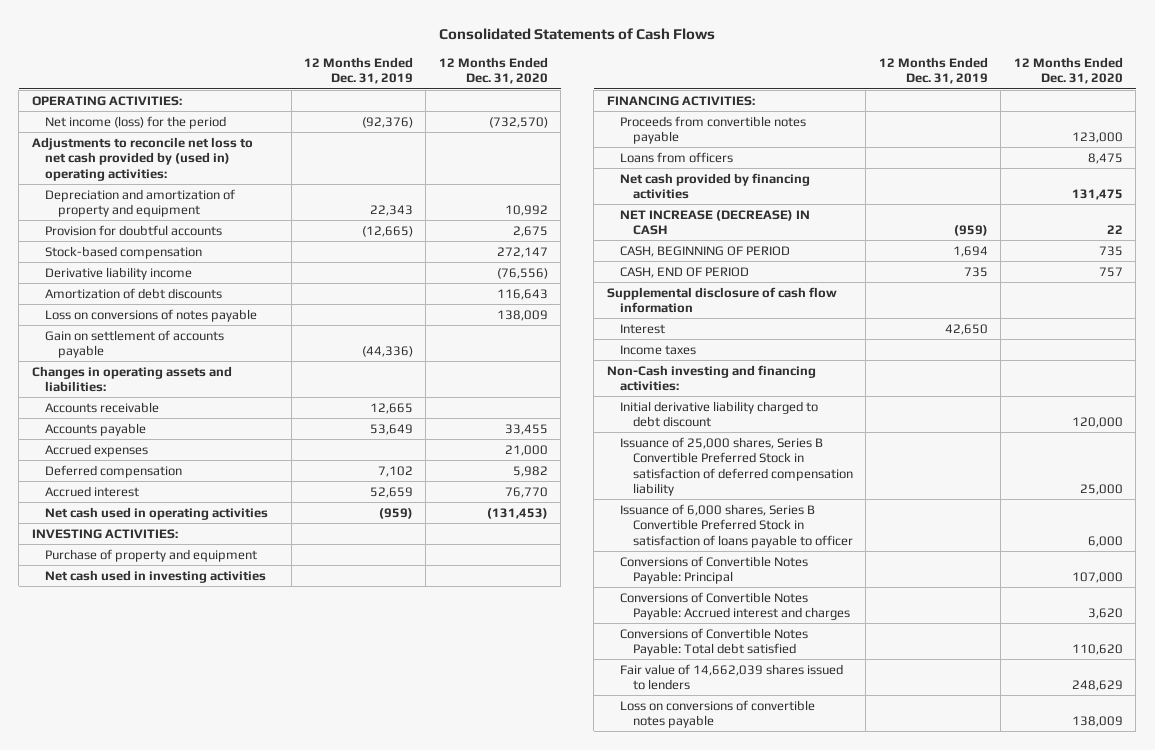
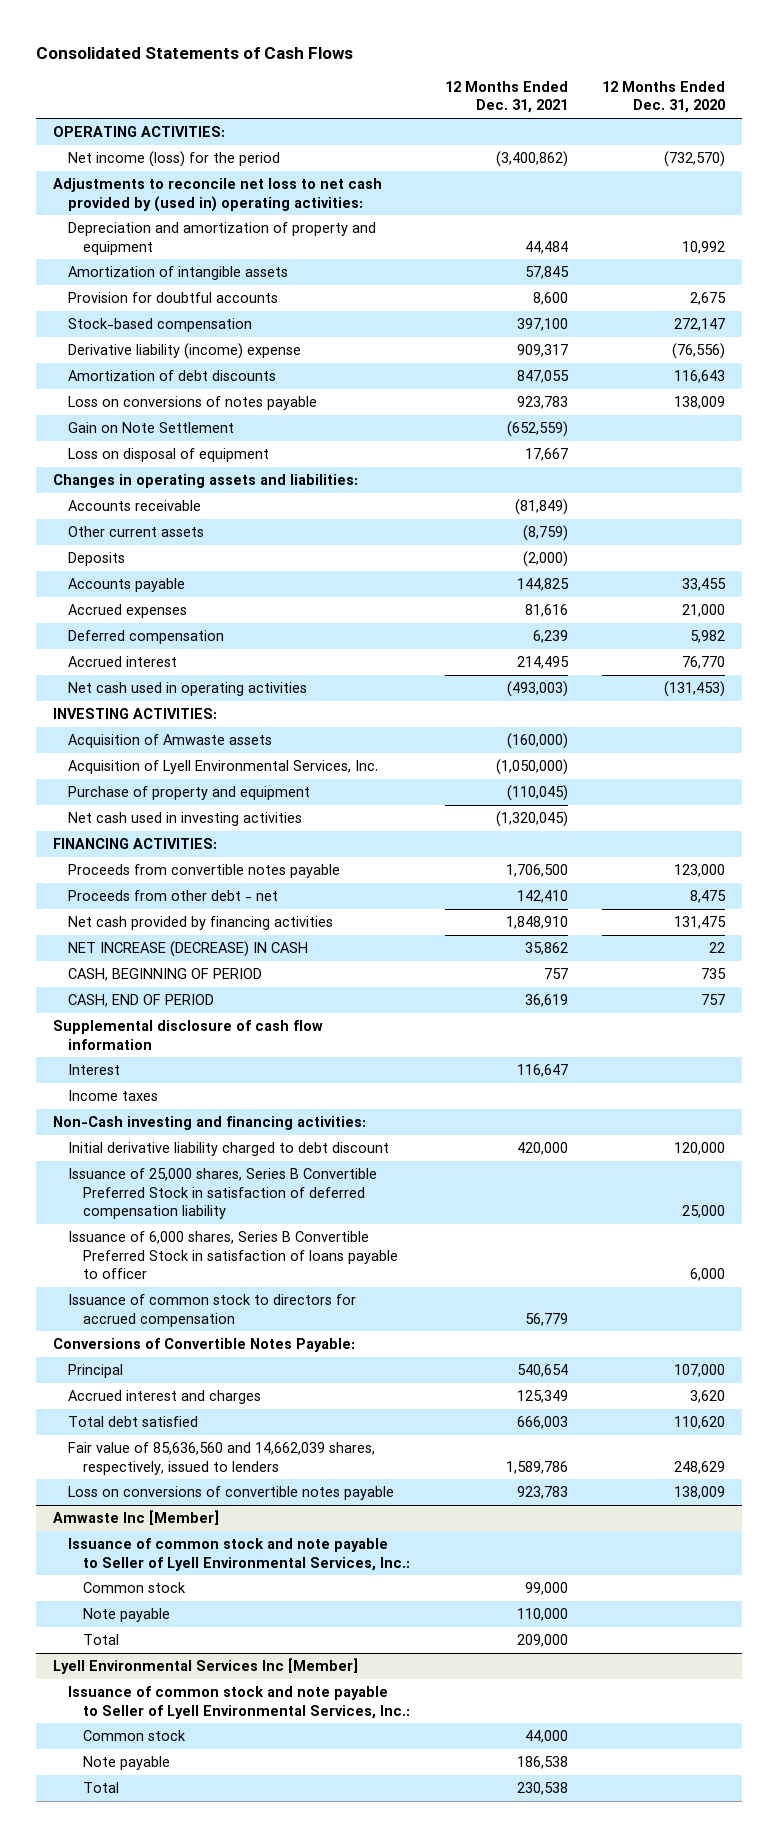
- | 12 Months Ended Dec. 31, 2019 | 12 Months Ended Dec. 31, 2020
+ | 12 Months Ended Dec. 31, 2021 | 12 Months Ended Dec. 31, 2020
+ Amortization of intangible assets | 57,845 |
- Derivative liability income | | (76,556)
+ Derivative liability (income) expense | 909,317 | (76,556)
- Gain on settlement of accounts payable | (44,336) |
+ Gain on Note Settlement | (652,559) |
+ Loss on disposal of equipment | 17,667 |
+ Other current assets | (8,759) |
+ Deposits | (2,000) |
+ Acquisition of Amwaste assets | (160,000) |
+ Acquisition of Lyell Environmental Services, Inc. | (1,050,000) |
- Loans from officers | | 8,475
+ Proceeds from other debt - net | 142,410 | 8,475
- Conversions of Convertible Notes Payable: Principal | | 107,000
- Conversions of Convertible Notes Payable: Accrued interest and charges | | 3,620
- Conversions of Convertible Notes Payable: Total debt satisfied | | 110,620
- Fair value of 14,662,039 shares issued to lenders | | 248,629
+ Issuance of common stock to directors for accrued compensation | 56,779 |
+ Conversions of Convertible Notes Payable:
+ Principal | 540,654 | 107,000
+ Accrued interest and charges | 125,349 | 3,620
+ Total debt satisfied | 666,003 | 110,620
+ Fair value of 85,636,560 and 14,662,039 shares, respectively, issued to lenders | 1,589,786 | 248,629
+ Amwaste Inc [Member]
+ Issuance of common stock and note payable to Seller of Lyell Environmental Services, Inc.:
+ Common stock | 99,000 |
+ Note payable | 110,000 |
+ Total | 209,000 |
+ Lyell Environmental Services Inc [Member]
+ Issuance of common stock and note payable to Seller of Lyell Environmental Services, Inc.:
+ Common stock | 44,000 |
+ Note payable | 186,538 |
+ Total | 230,538 |

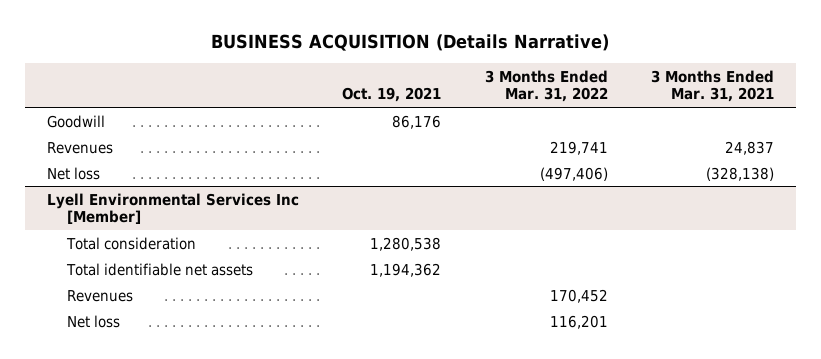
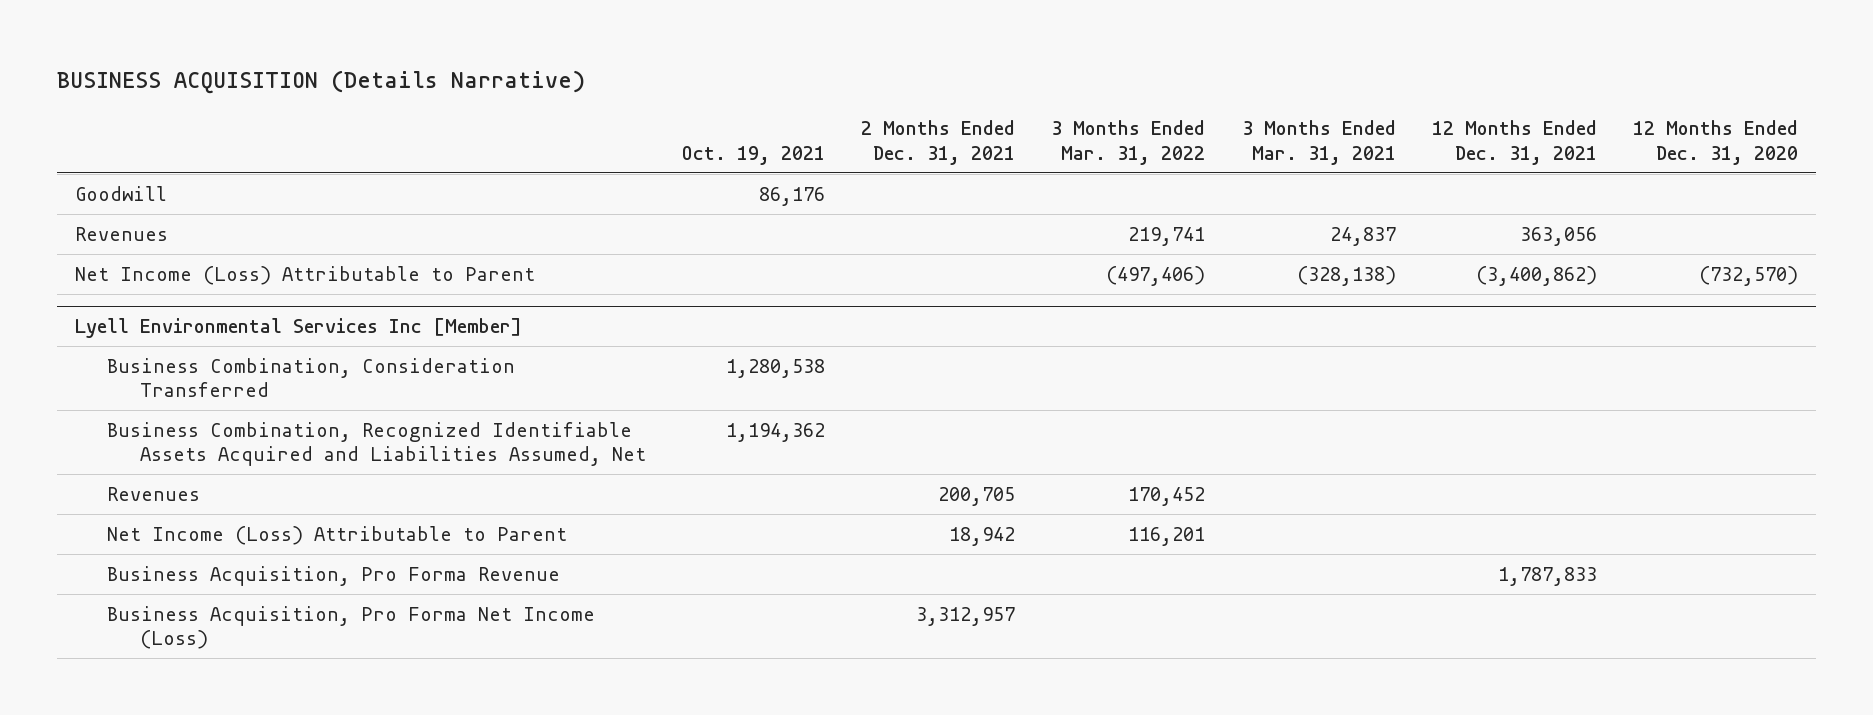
- | Oct. 19, 2021 | 3 Months Ended Mar. 31, 2022 | 3 Months Ended Mar. 31, 2021
+ | Oct. 19, 2021 | 2 Months Ended Dec. 31, 2021 | 3 Months Ended Mar. 31, 2022 | 3 Months Ended Mar. 31, 2021 | 12 Months Ended Dec. 31, 2021 | 12 Months Ended Dec. 31, 2020
- Net loss | | (497,406) | (328,138)
+ Net Income (Loss) Attributable to Parent | | | (497,406) | (328,138) | (3,400,862) | (732,570)
@ Lyell Environmental Services Inc [Member]
- Total consideration | 1,280,538 | |
- Total identifiable net assets | 1,194,362 | |
+ Business Combination, Consideration Transferred | 1,280,538 | | | | |
+ Business Combination, Recognized Identifiable Assets Acquired and Liabilities Assumed, Net | 1,194,362 | | | | |
- Net loss | | 116,201 |
+ Net Income (Loss) Attributable to Parent | | 18,942 | 116,201 | | |
+ Business Acquisition, Pro Forma Revenue | | | | | 1,787,833 |
+ Business Acquisition, Pro Forma Net Income (Loss) | | 3,312,957 | | | |

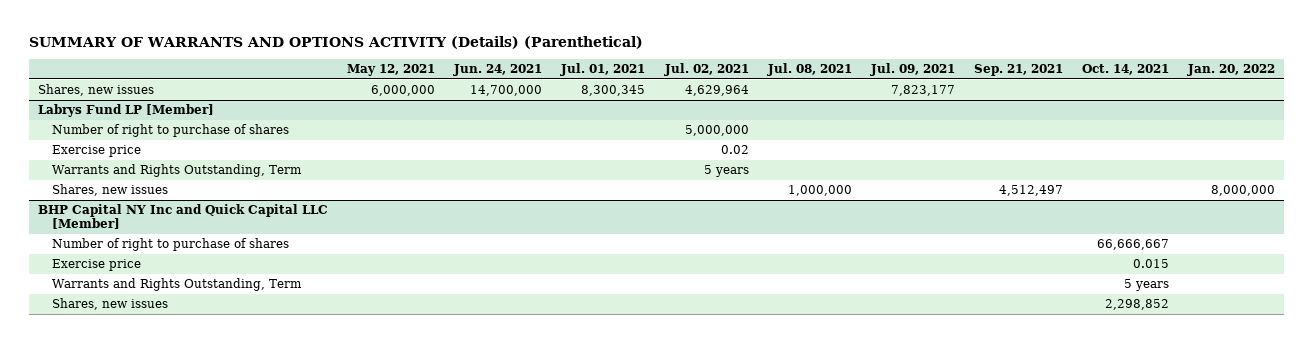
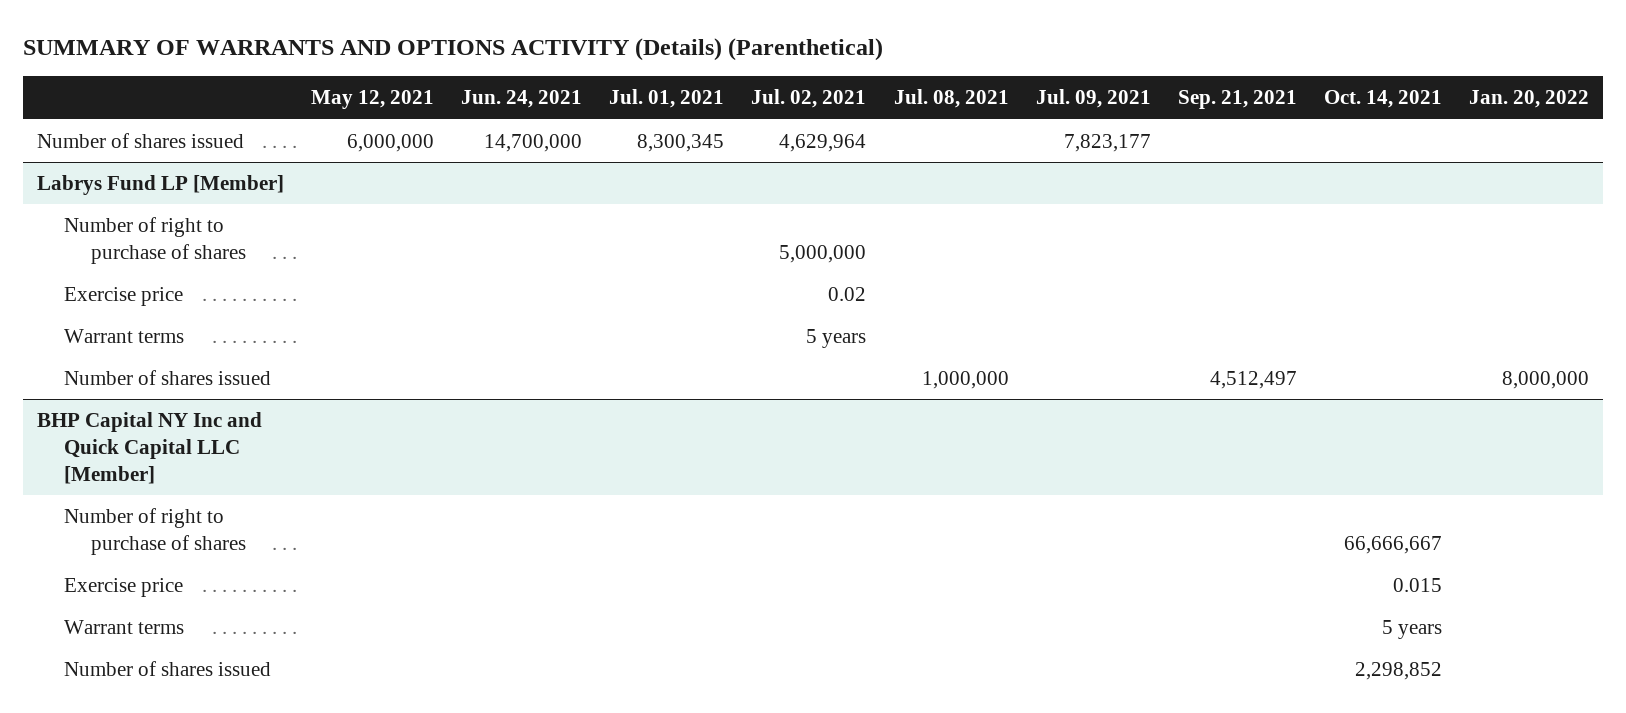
- Shares, new issues | 6,000,000 | 14,700,000 | 8,300,345 | 4,629,964 | | 7,823,177 | | |
+ Number of shares issued | 6,000,000 | 14,700,000 | 8,300,345 | 4,629,964 | | 7,823,177 | | |
@ Labrys Fund LP [Member]
- Warrants and Rights Outstanding, Term | | | | 5 years | | | | |
- Shares, new issues | | | | | 1,000,000 | | 4,512,497 | | 8,000,000
+ Warrant terms | | | | 5 years | | | | |
+ Number of shares issued | | | | | 1,000,000 | | 4,512,497 | | 8,000,000
@ BHP Capital NY Inc and Quick Capital LLC [Member]
- Warrants and Rights Outstanding, Term | | | | | | | | 5 years |
- Shares, new issues | | | | | | | | 2,298,852 |
+ Warrant terms | | | | | | | | 5 years |
+ Number of shares issued | | | | | | | | 2,298,852 |

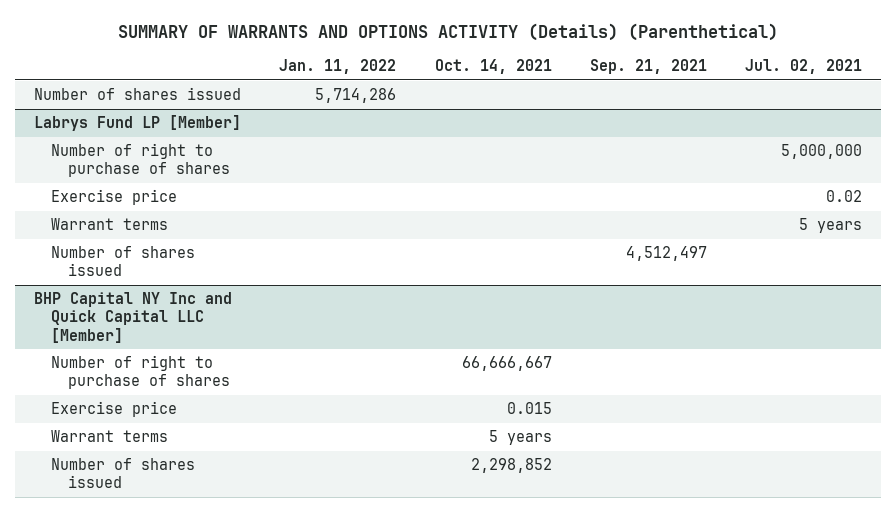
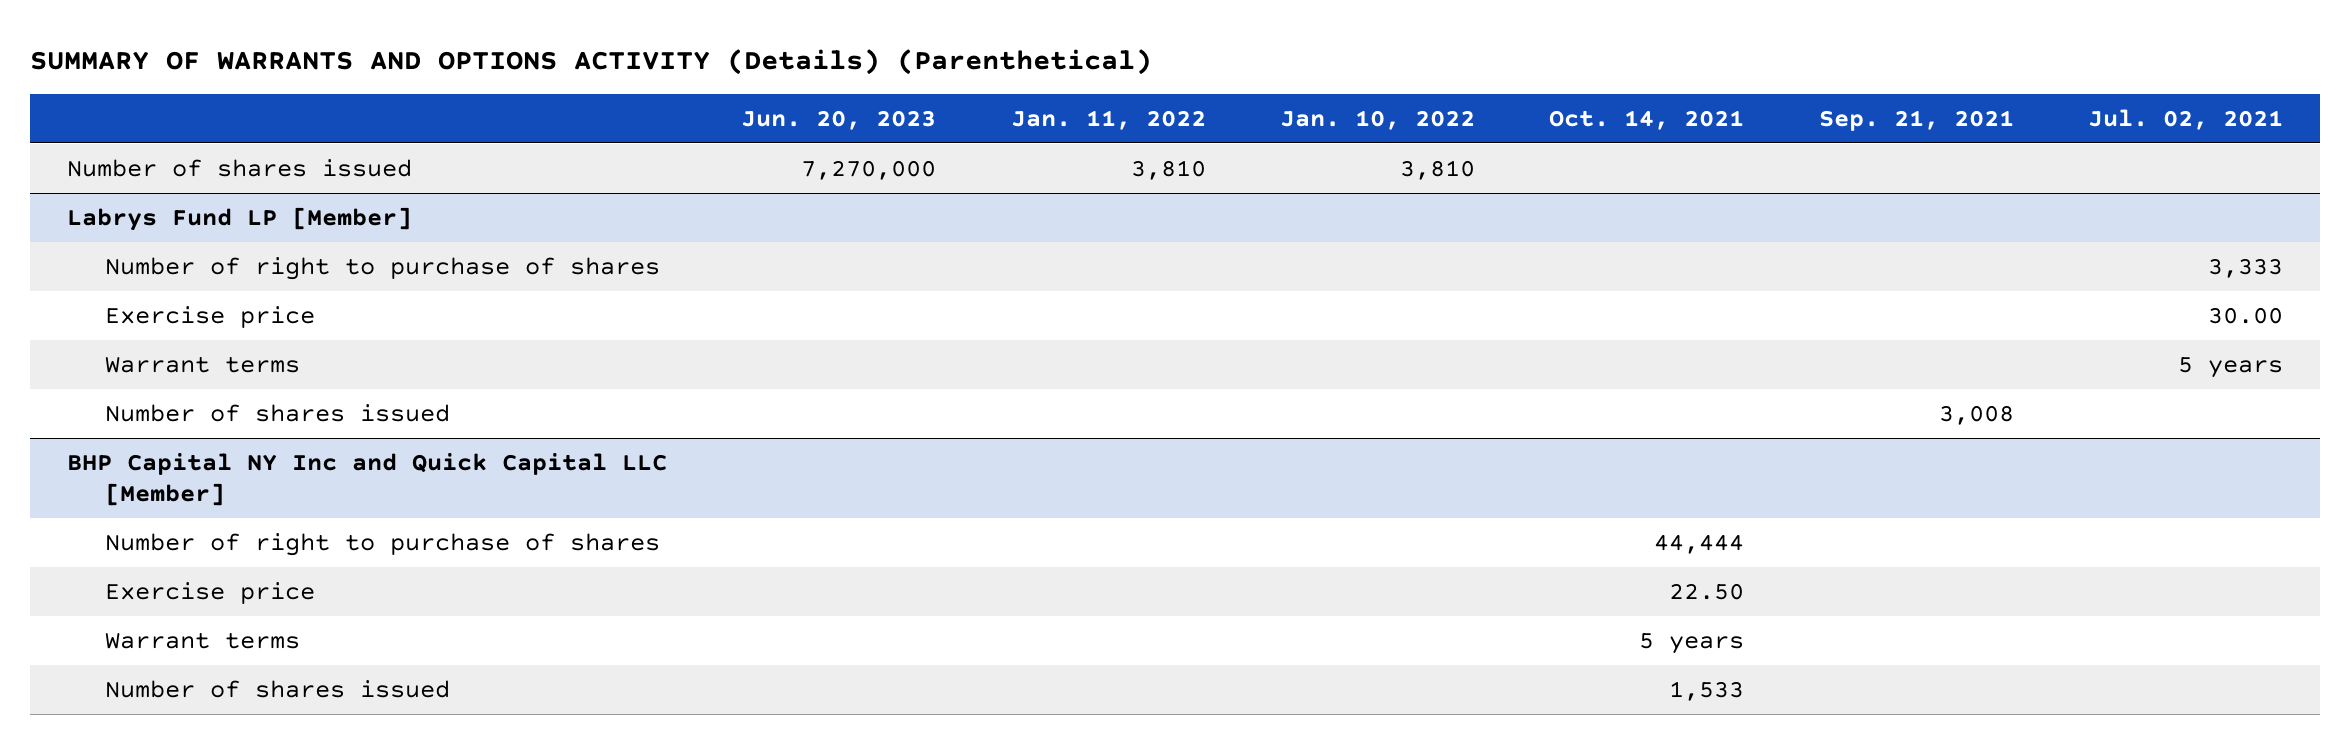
- | Jan. 11, 2022 | Oct. 14, 2021 | Sep. 21, 2021 | Jul. 02, 2021
+ | Jun. 20, 2023 | Jan. 11, 2022 | Jan. 10, 2022 | Oct. 14, 2021 | Sep. 21, 2021 | Jul. 02, 2021
- Number of shares issued | 5,714,286 | | |
+ Number of shares issued | 7,270,000 | 3,810 | 3,810 | | |
@ Labrys Fund LP [Member]
- Number of right to purchase of shares | | | | 5,000,000
- Exercise price | | | | 0.02
+ Number of right to purchase of shares | | | | | | 3,333
+ Exercise price | | | | | | 30.00
- Number of shares issued | | | 4,512,497 |
+ Number of shares issued | | | | | 3,008 |
@ BHP Capital NY Inc and Quick Capital LLC [Member]
- Number of right to purchase of shares | | 66,666,667 | |
- Exercise price | | 0.015 | |
+ Number of right to purchase of shares | | | | 44,444 | |
+ Exercise price | | | | 22.50 | |
- Number of shares issued | | 2,298,852 | |
+ Number of shares issued | | | | 1,533 | |

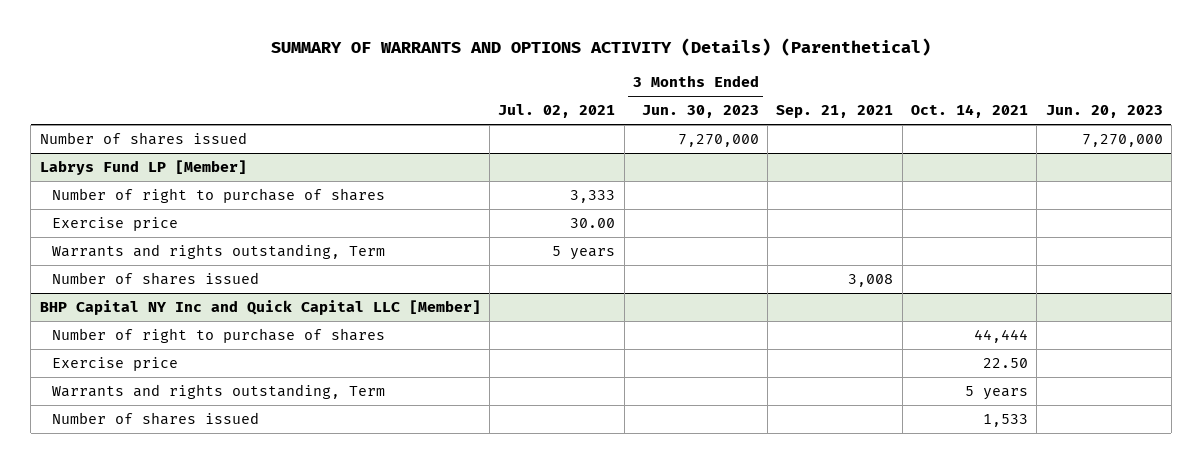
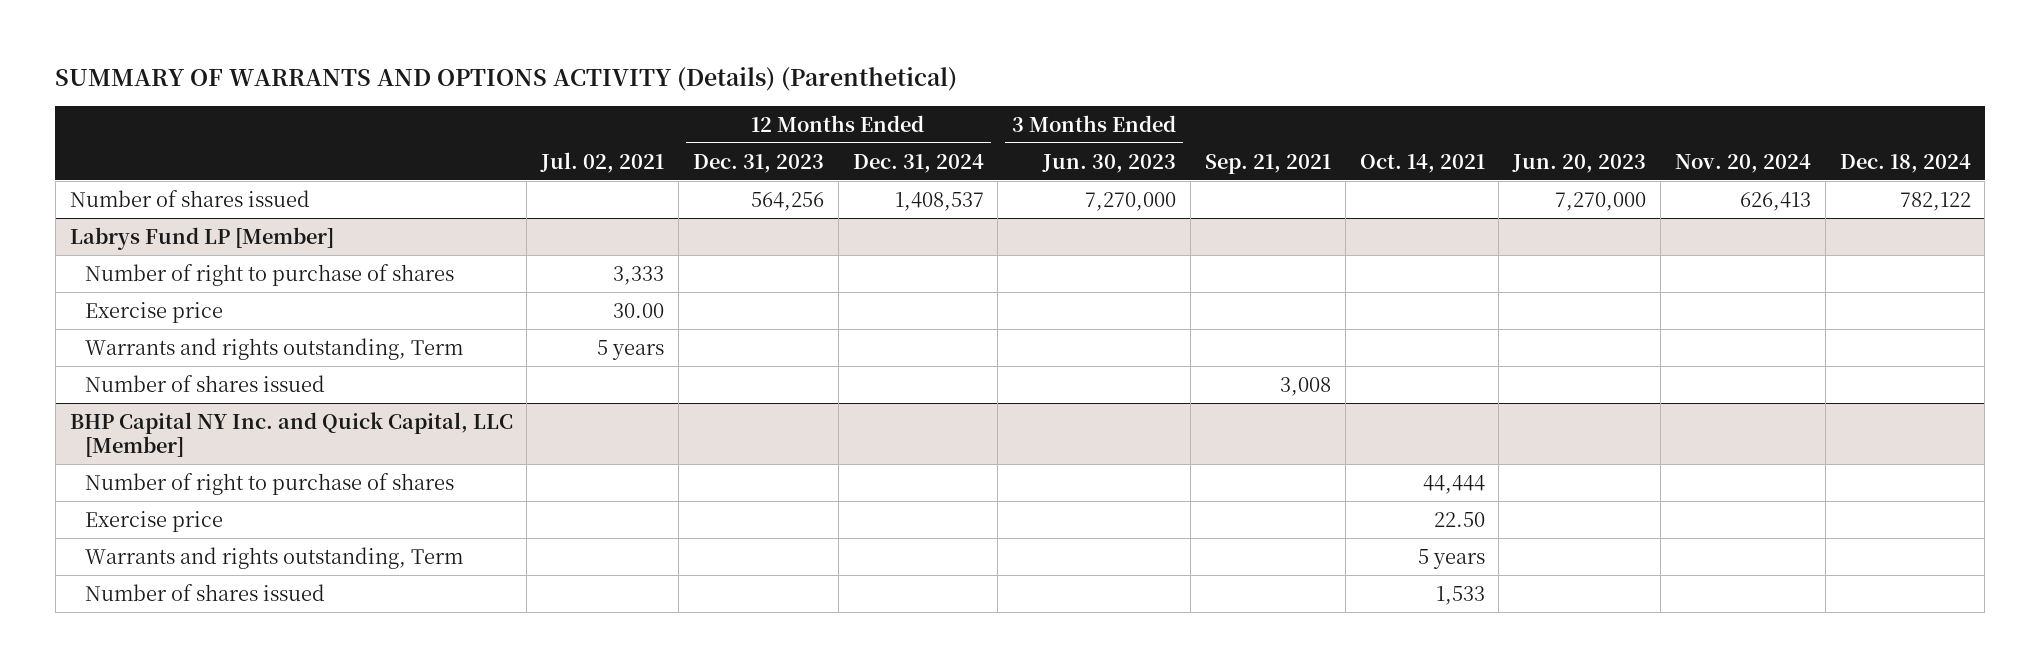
- | Jul. 02, 2021 | 3 Months Ended Jun. 30, 2023 | Sep. 21, 2021 | Oct. 14, 2021 | Jun. 20, 2023
+ | Jul. 02, 2021 | 12 Months Ended Dec. 31, 2023 | 12 Months Ended Dec. 31, 2024 | 3 Months Ended Jun. 30, 2023 | Sep. 21, 2021 | Oct. 14, 2021 | Jun. 20, 2023 | Nov. 20, 2024 | Dec. 18, 2024
- BHP Capital NY Inc and Quick Capital LLC [Member]
+ BHP Capital NY Inc. and Quick Capital, LLC [Member]

